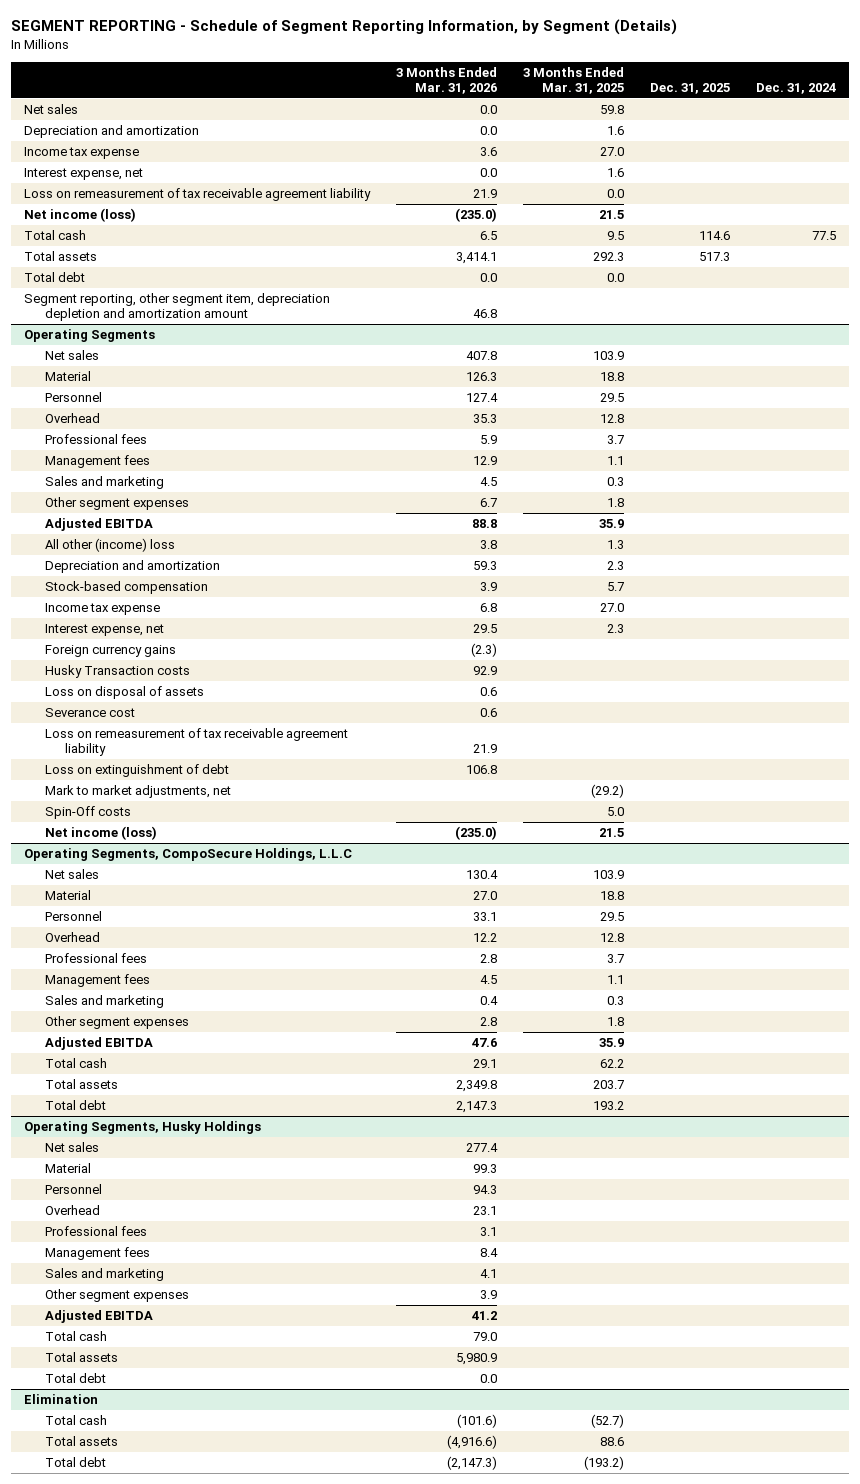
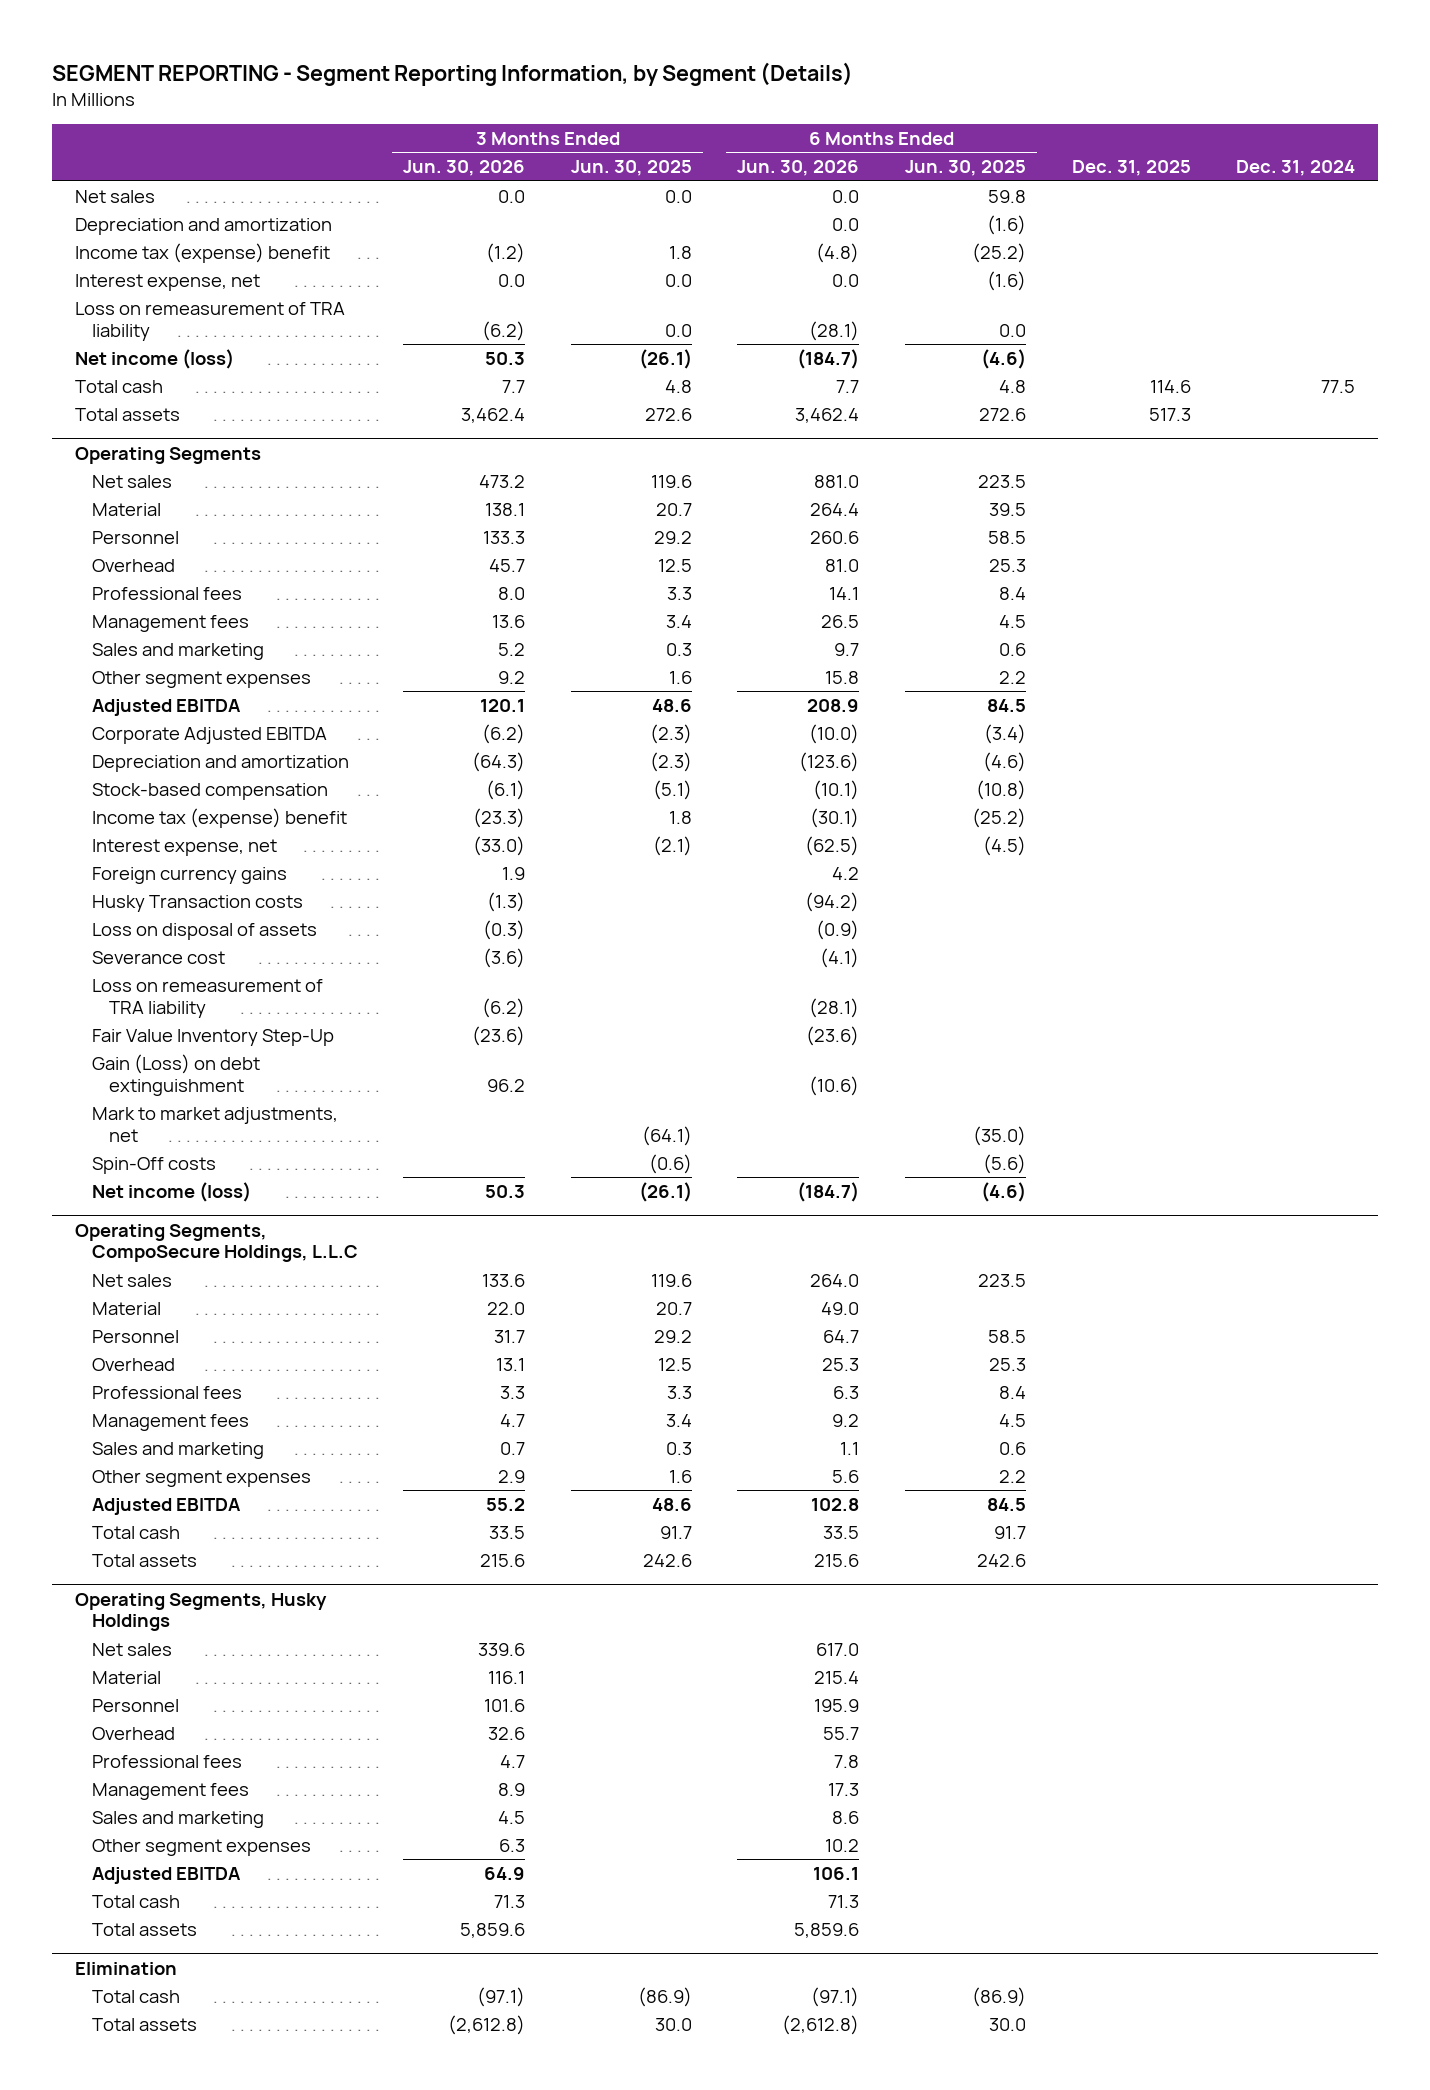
- SEGMENT REPORTING - Schedule of Segment Reporting Information, by Segment (Details)
+ SEGMENT REPORTING - Segment Reporting Information, by Segment (Details)
- | 3 Months Ended Mar. 31, 2026 | 3 Months Ended Mar. 31, 2025 | Dec. 31, 2025 | Dec. 31, 2024
+ | 3 Months Ended Jun. 30, 2026 | 3 Months Ended Jun. 30, 2025 | 6 Months Ended Jun. 30, 2026 | 6 Months Ended Jun. 30, 2025 | Dec. 31, 2025 | Dec. 31, 2024
- Income tax expense | 3.6 | 27.0 | |
+ Income tax (expense) benefit | (1.2) | 1.8 | (4.8) | (25.2) | |
- Loss on remeasurement of tax receivable agreement liability | 21.9 | 0.0 | |
+ Loss on remeasurement of TRA liability | (6.2) | 0.0 | (28.1) | 0.0 | |
- Total debt | 0.0 | 0.0 | |
- Segment reporting, other segment item, depreciation depletion and amortization amount | 46.8 | | |
@ Operating Segments
- All other (income) loss | 3.8 | 1.3 | |
+ Corporate Adjusted EBITDA | (6.2) | (2.3) | (10.0) | (3.4) | |
- Income tax expense | 6.8 | 27.0 | |
+ Income tax (expense) benefit | (23.3) | 1.8 | (30.1) | (25.2) | |
- Loss on remeasurement of tax receivable agreement liability | 21.9 | | |
- Loss on extinguishment of debt | 106.8 | | |
+ Loss on remeasurement of TRA liability | (6.2) | | (28.1) | | |
+ Fair Value Inventory Step-Up | (23.6) | | (23.6) | | |
+ Gain (Loss) on debt extinguishment | 96.2 | | (10.6) | | |
@ Operating Segments, CompoSecure Holdings, L.L.C
- Total debt | 2,147.3 | 193.2 | |
@ Operating Segments, Husky Holdings
- Total debt | 0.0 | | |
@ Elimination
- Total debt | (2,147.3) | (193.2) | |

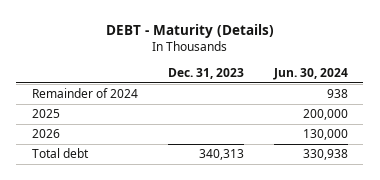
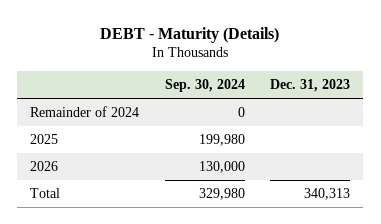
- | Dec. 31, 2023 | Jun. 30, 2024
+ | Sep. 30, 2024 | Dec. 31, 2023
- Total debt | 340,313 | 330,938
+ Total | 329,980 | 340,313

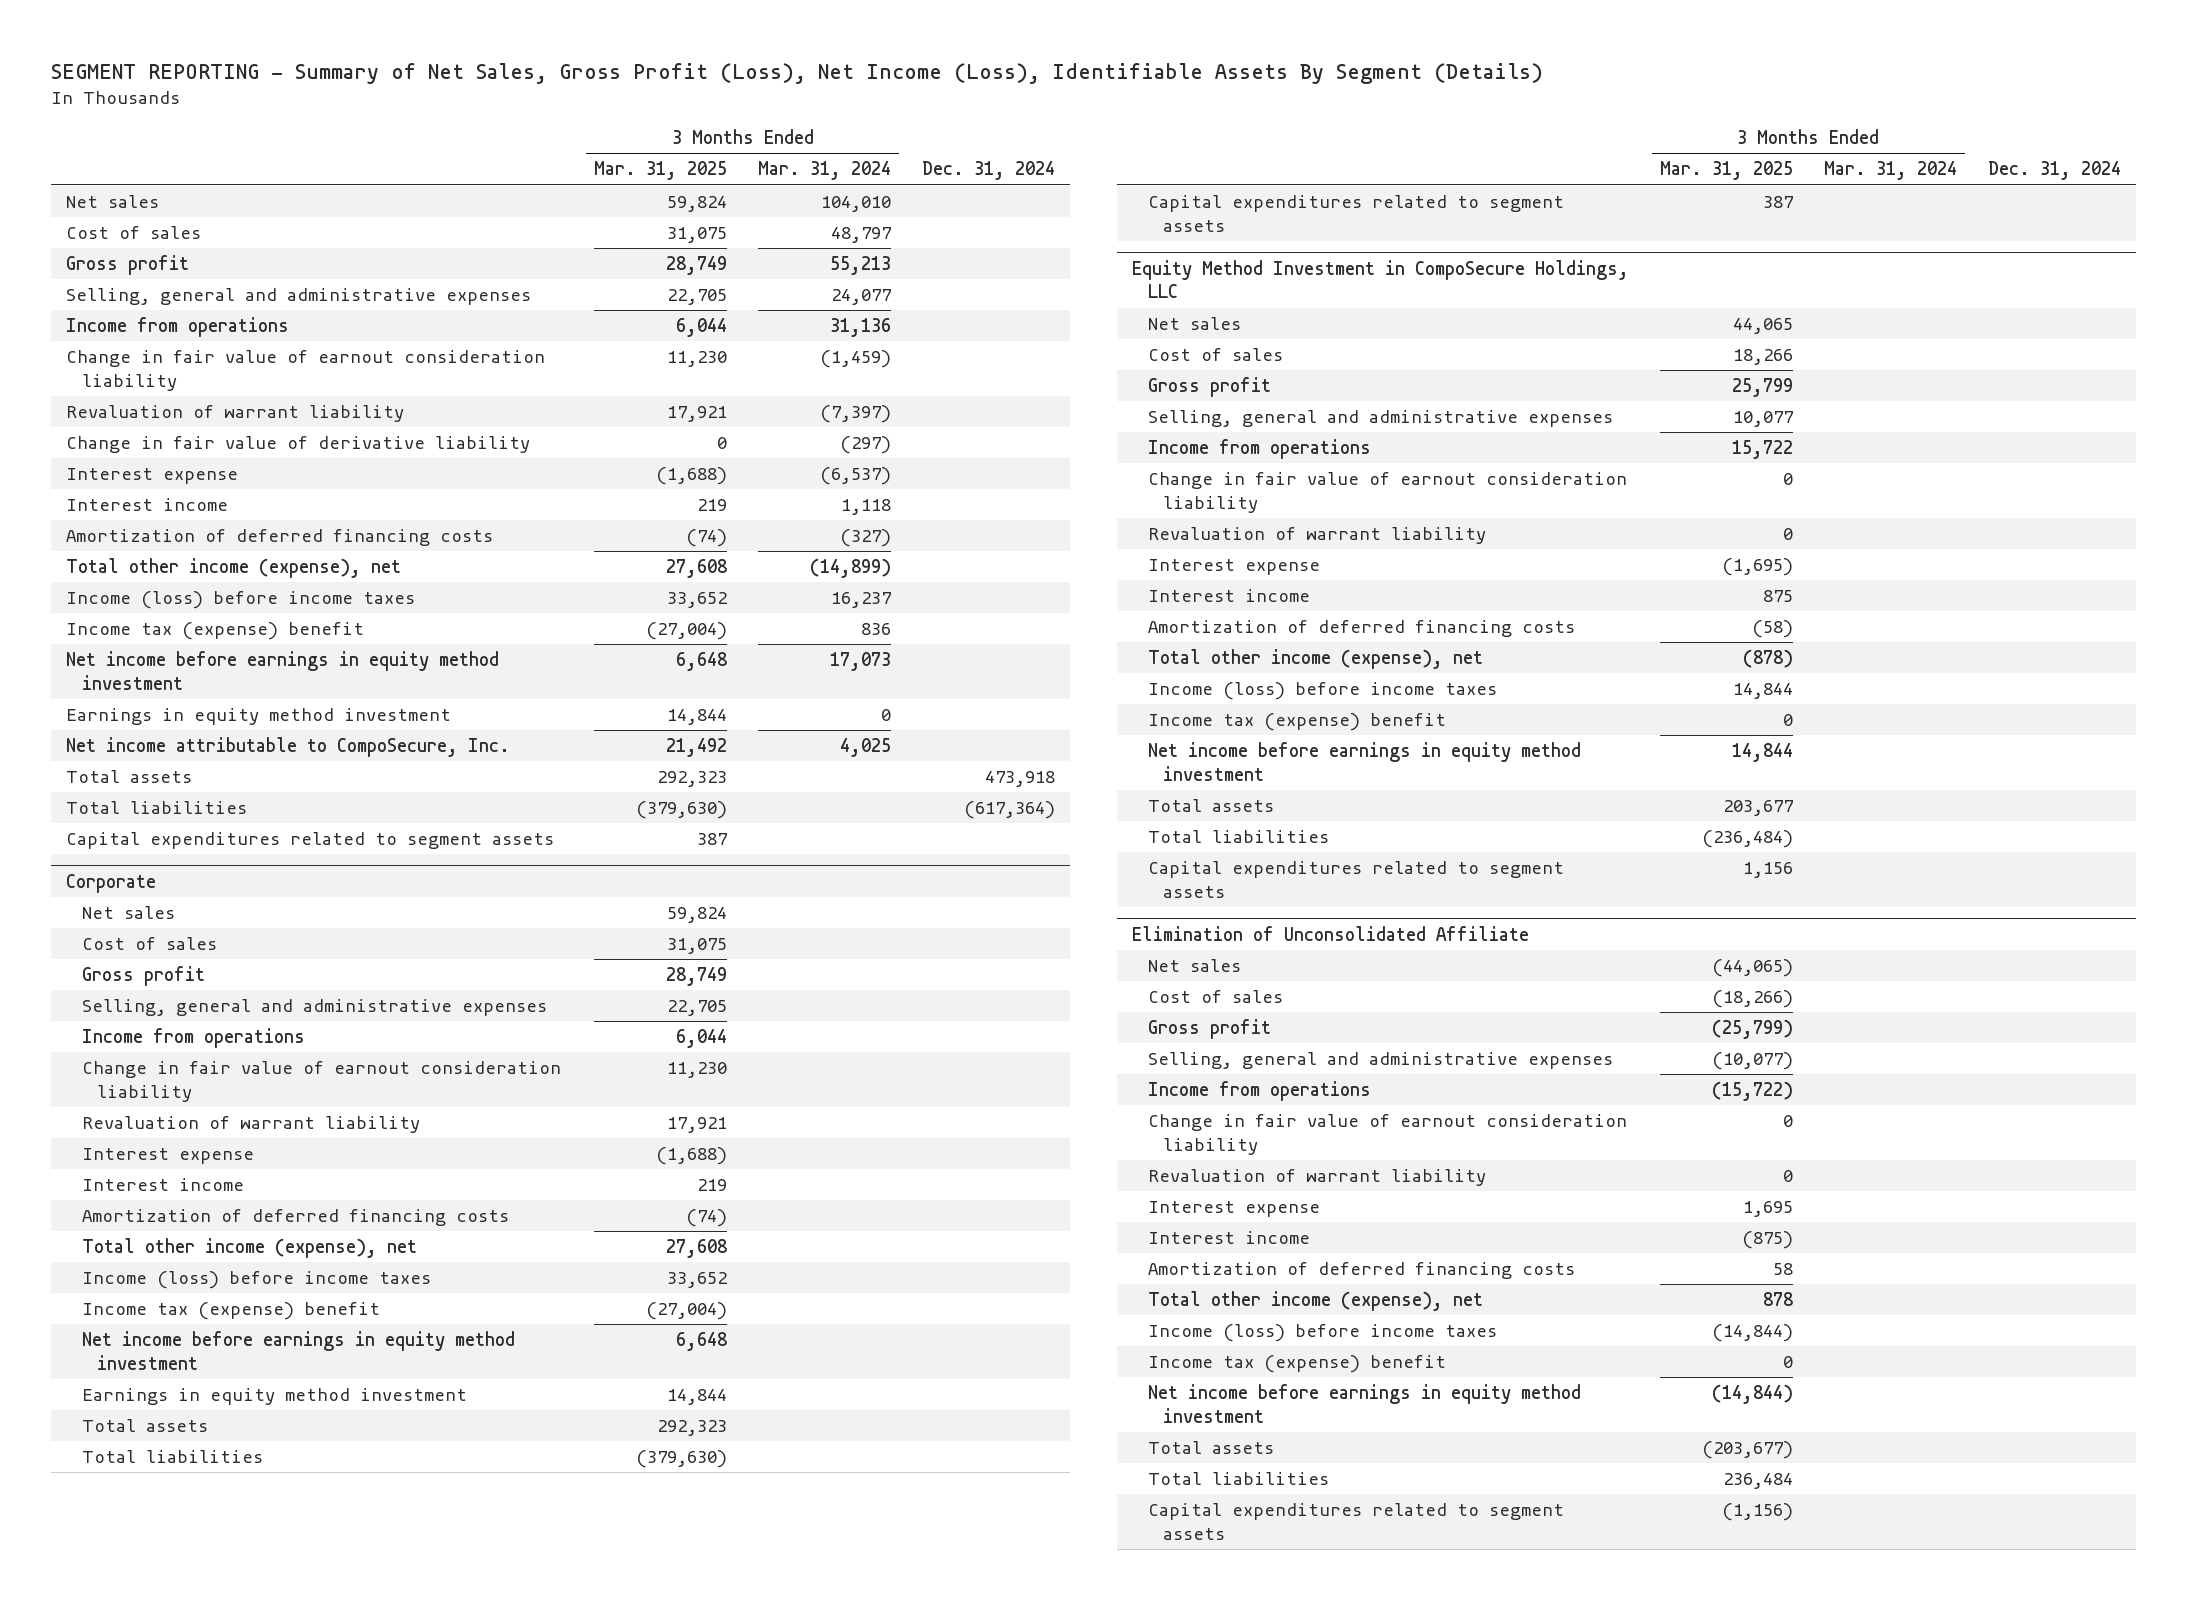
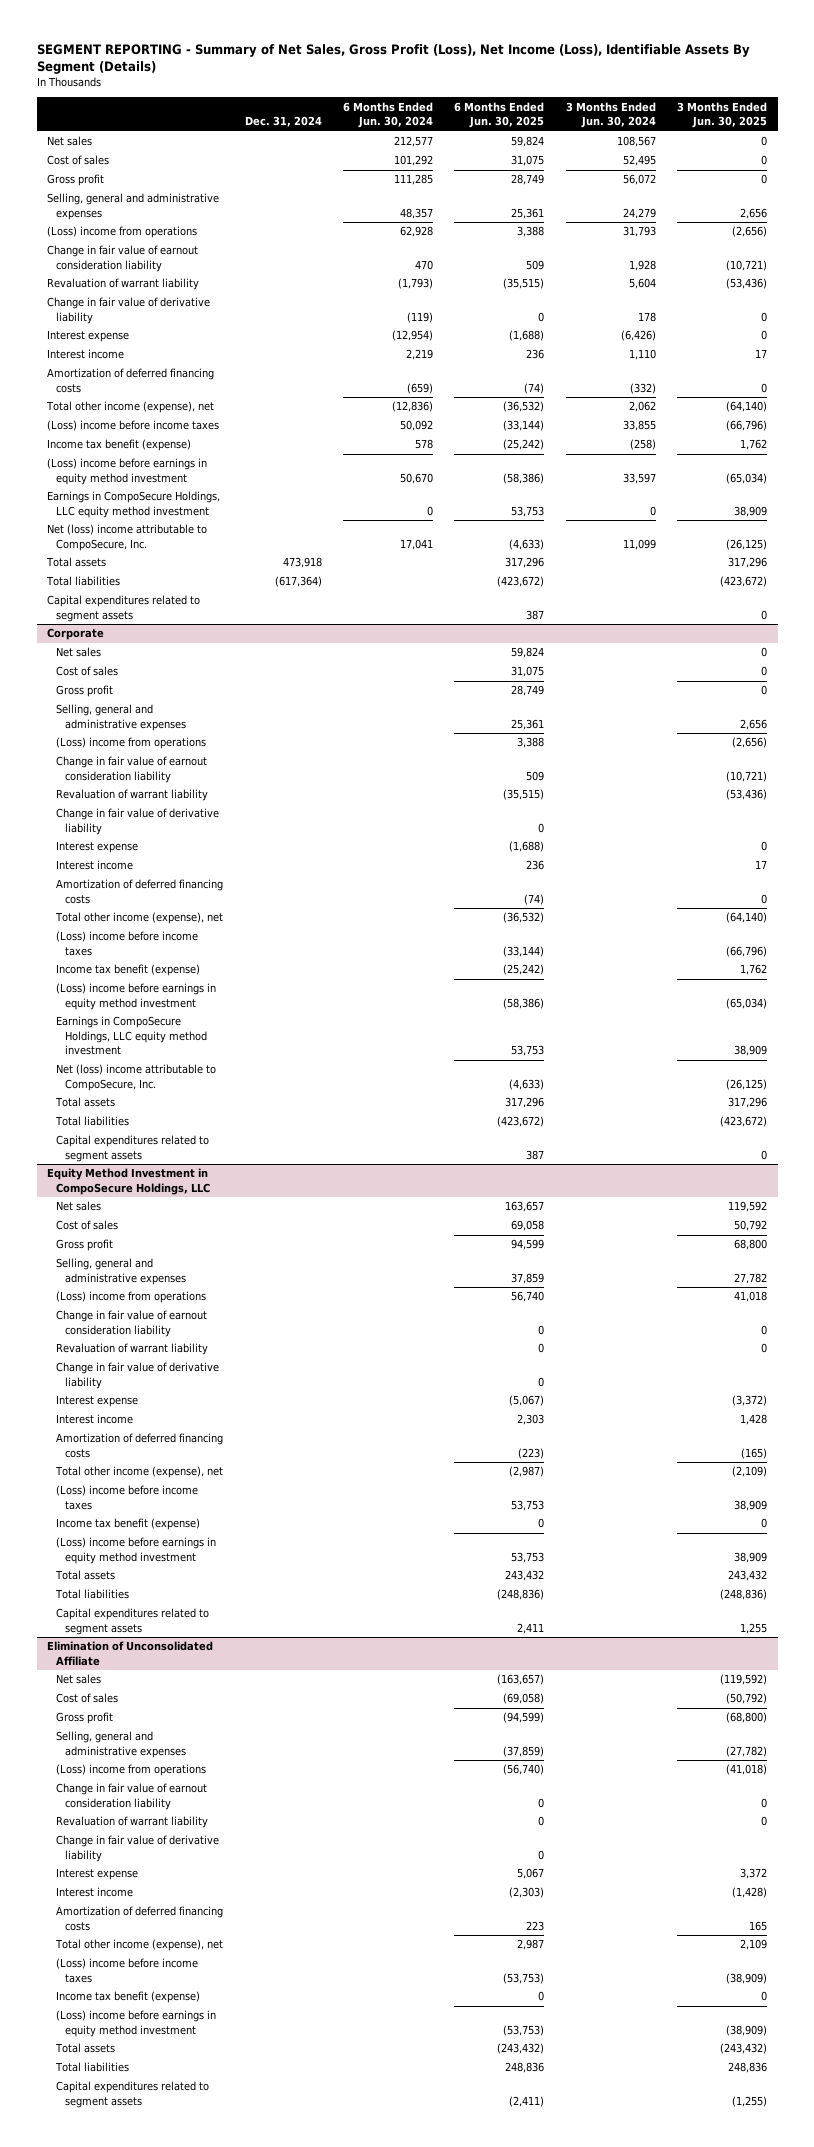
- | 3 Months Ended Mar. 31, 2025 | 3 Months Ended Mar. 31, 2024 | Dec. 31, 2024
+ | Dec. 31, 2024 | 6 Months Ended Jun. 30, 2024 | 6 Months Ended Jun. 30, 2025 | 3 Months Ended Jun. 30, 2024 | 3 Months Ended Jun. 30, 2025
- Income from operations | 6,044 | 31,136 |
+ (Loss) income from operations | | 62,928 | 3,388 | 31,793 | (2,656)
- Income (loss) before income taxes | 33,652 | 16,237 |
- Income tax (expense) benefit | (27,004) | 836 |
- Net income before earnings in equity method investment | 6,648 | 17,073 |
- Earnings in equity method investment | 14,844 | 0 |
- Net income attributable to CompoSecure, Inc. | 21,492 | 4,025 |
+ (Loss) income before income taxes | | 50,092 | (33,144) | 33,855 | (66,796)
+ Income tax benefit (expense) | | 578 | (25,242) | (258) | 1,762
+ (Loss) income before earnings in equity method investment | | 50,670 | (58,386) | 33,597 | (65,034)
+ Earnings in CompoSecure Holdings, LLC equity method investment | | 0 | 53,753 | 0 | 38,909
+ Net (loss) income attributable to CompoSecure, Inc. | | 17,041 | (4,633) | 11,099 | (26,125)
@ Corporate
- Income from operations | 6,044 | |
+ (Loss) income from operations | | | 3,388 | | (2,656)
+ Change in fair value of derivative liability | | | 0 | |
- Income (loss) before income taxes | 33,652 | |
- Income tax (expense) benefit | (27,004) | |
- Net income before earnings in equity method investment | 6,648 | |
- Earnings in equity method investment | 14,844 | |
+ (Loss) income before income taxes | | | (33,144) | | (66,796)
+ Income tax benefit (expense) | | | (25,242) | | 1,762
+ (Loss) income before earnings in equity method investment | | | (58,386) | | (65,034)
+ Earnings in CompoSecure Holdings, LLC equity method investment | | | 53,753 | | 38,909
+ Net (loss) income attributable to CompoSecure, Inc. | | | (4,633) | | (26,125)
@ Equity Method Investment in CompoSecure Holdings, LLC
- Income from operations | 15,722 | |
+ (Loss) income from operations | | | 56,740 | | 41,018
+ Change in fair value of derivative liability | | | 0 | |
- Income (loss) before income taxes | 14,844 | |
- Income tax (expense) benefit | 0 | |
- Net income before earnings in equity method investment | 14,844 | |
+ (Loss) income before income taxes | | | 53,753 | | 38,909
+ Income tax benefit (expense) | | | 0 | | 0
+ (Loss) income before earnings in equity method investment | | | 53,753 | | 38,909
@ Elimination of Unconsolidated Affiliate
- Income from operations | (15,722) | |
+ (Loss) income from operations | | | (56,740) | | (41,018)
+ Change in fair value of derivative liability | | | 0 | |
- Income (loss) before income taxes | (14,844) | |
- Income tax (expense) benefit | 0 | |
- Net income before earnings in equity method investment | (14,844) | |
+ (Loss) income before income taxes | | | (53,753) | | (38,909)
+ Income tax benefit (expense) | | | 0 | | 0
+ (Loss) income before earnings in equity method investment | | | (53,753) | | (38,909)

